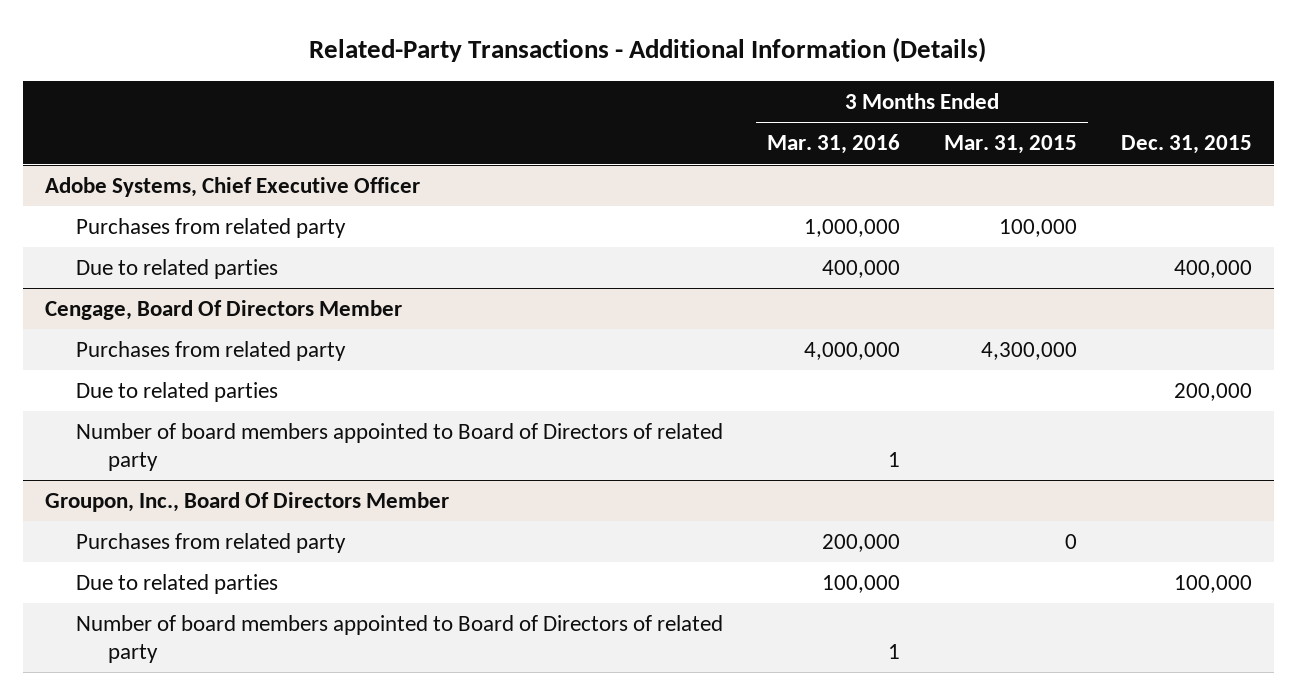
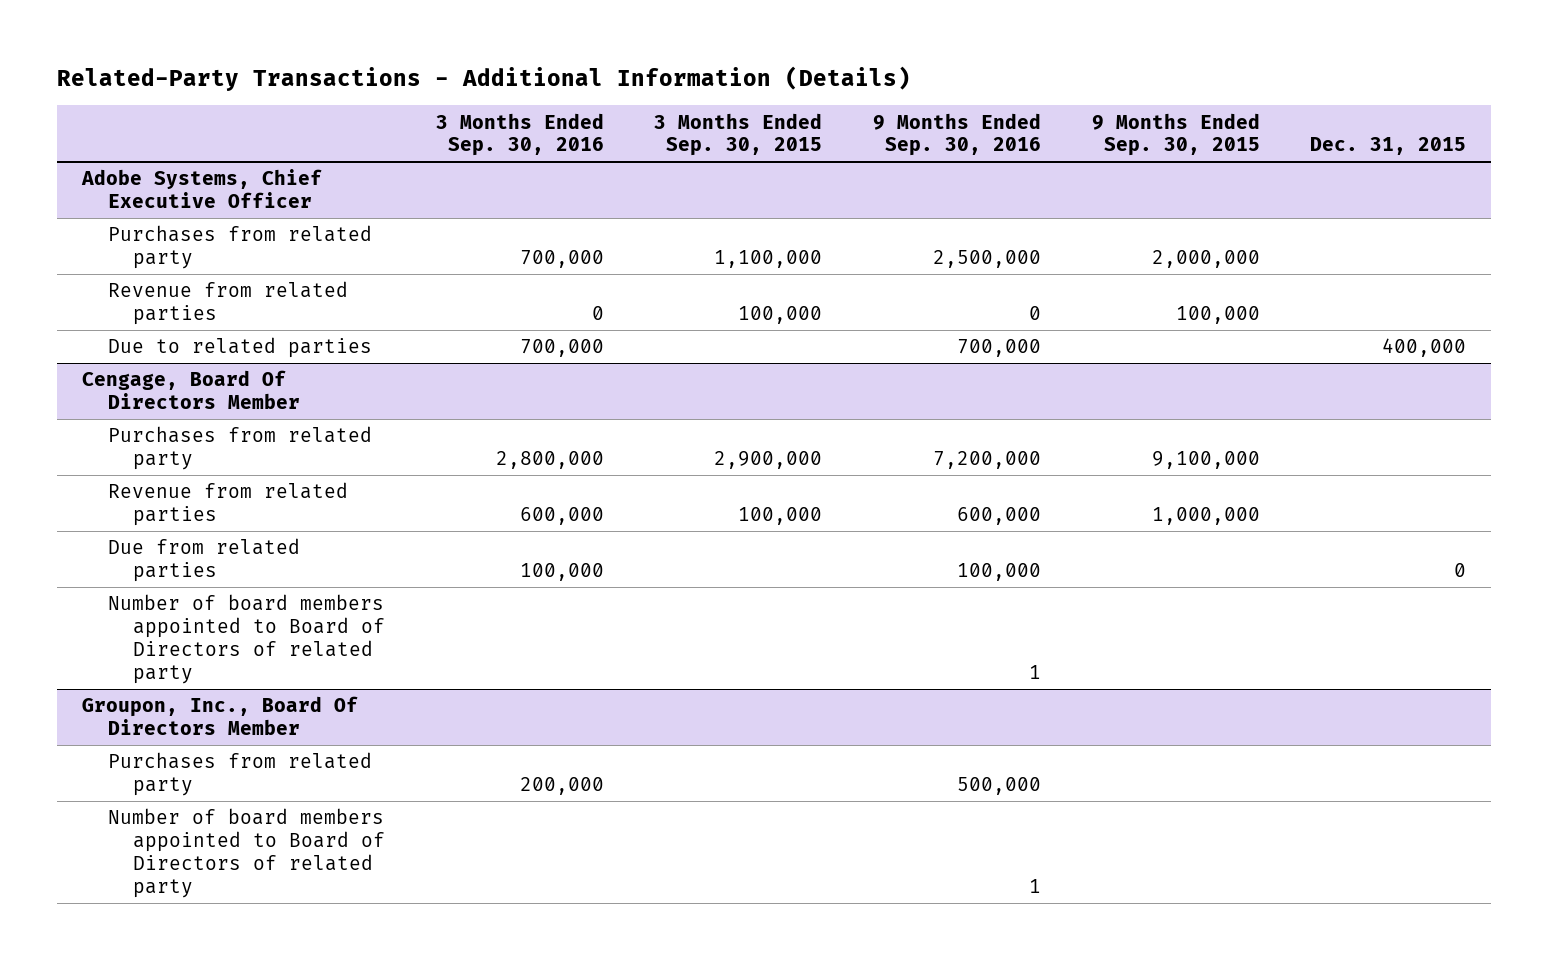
- | 3 Months Ended Mar. 31, 2016 | 3 Months Ended Mar. 31, 2015 | Dec. 31, 2015
+ | 3 Months Ended Sep. 30, 2016 | 3 Months Ended Sep. 30, 2015 | 9 Months Ended Sep. 30, 2016 | 9 Months Ended Sep. 30, 2015 | Dec. 31, 2015
@ Adobe Systems, Chief Executive Officer
+ Revenue from related parties | 0 | 100,000 | 0 | 100,000 |
@ Cengage, Board Of Directors Member
- Due to related parties | | | 200,000
+ Revenue from related parties | 600,000 | 100,000 | 600,000 | 1,000,000 |
+ Due from related parties | 100,000 | | 100,000 | | 0
@ Groupon, Inc., Board Of Directors Member
- Due to related parties | 100,000 | | 100,000

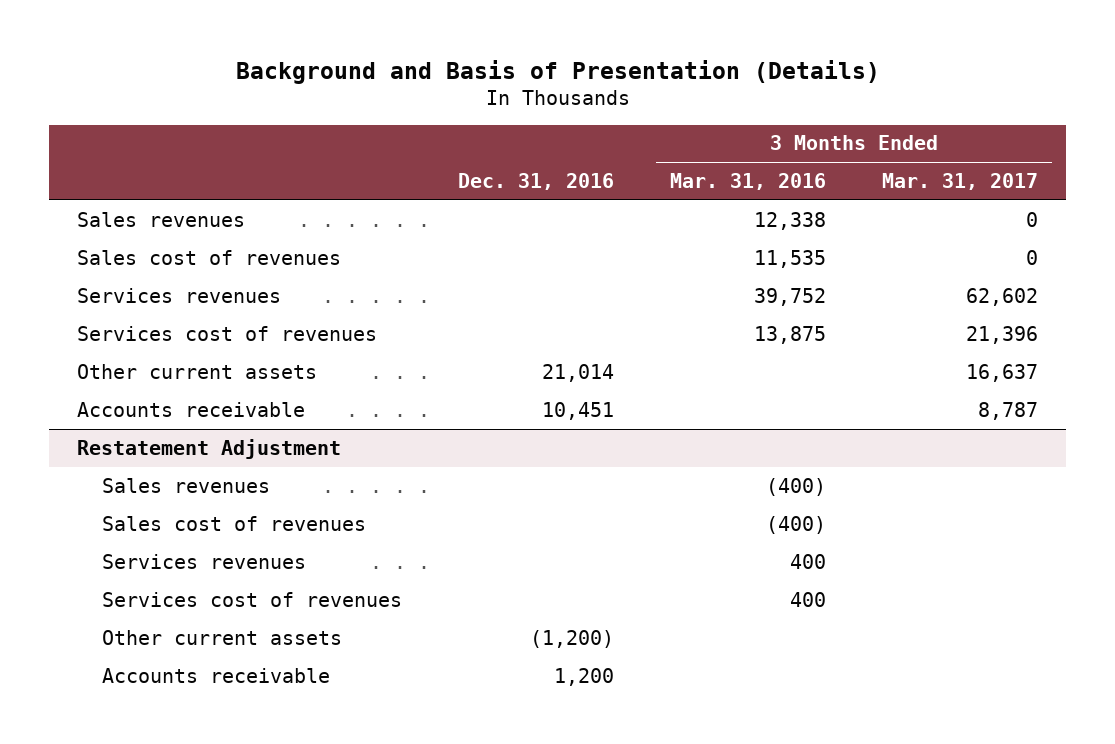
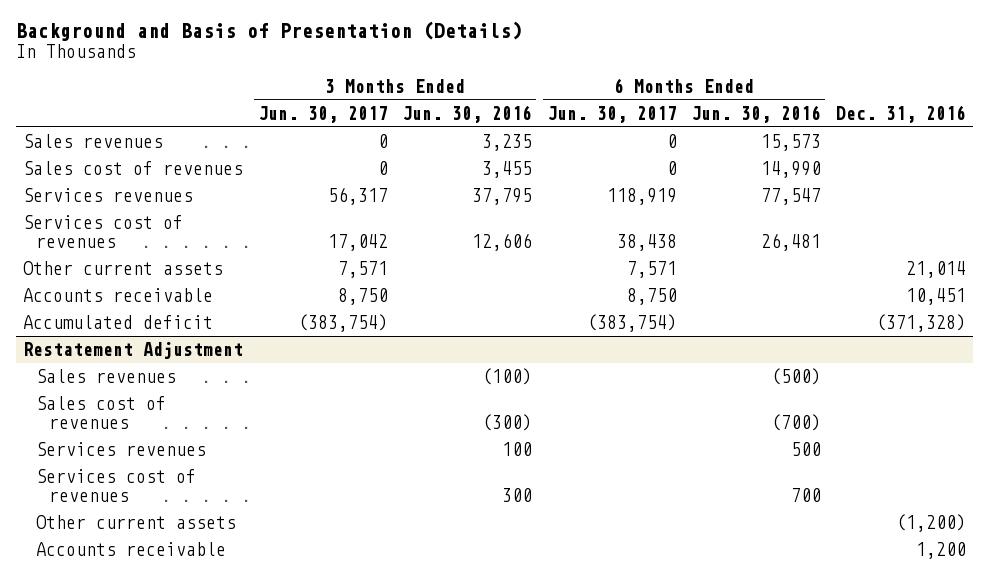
- | Dec. 31, 2016 | 3 Months Ended Mar. 31, 2016 | 3 Months Ended Mar. 31, 2017
+ | 3 Months Ended Jun. 30, 2017 | 3 Months Ended Jun. 30, 2016 | 6 Months Ended Jun. 30, 2017 | 6 Months Ended Jun. 30, 2016 | Dec. 31, 2016
+ Accumulated deficit | (383,754) | | (383,754) | | (371,328)

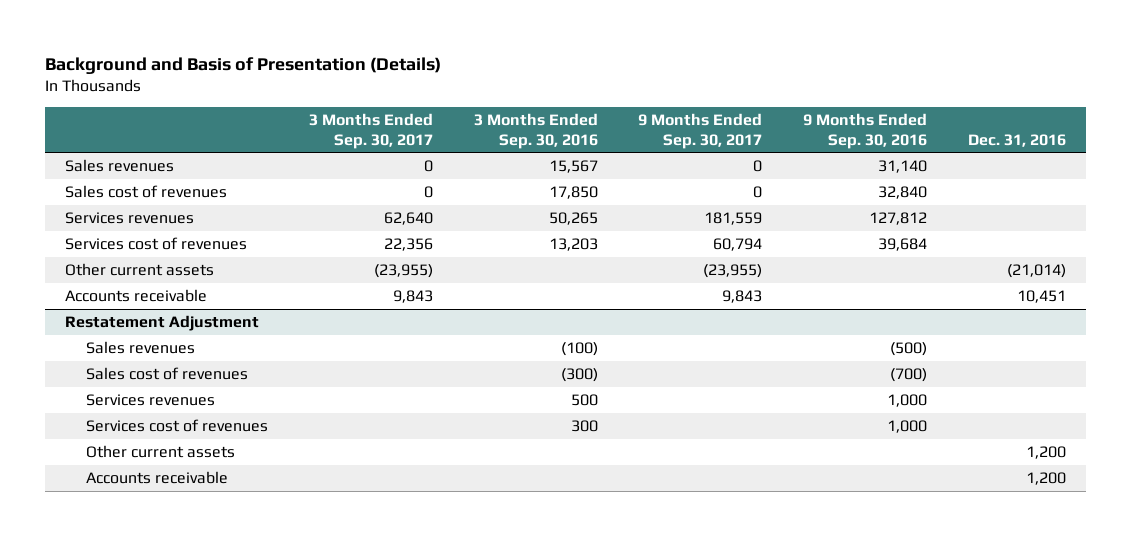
- | 3 Months Ended Jun. 30, 2017 | 3 Months Ended Jun. 30, 2016 | 6 Months Ended Jun. 30, 2017 | 6 Months Ended Jun. 30, 2016 | Dec. 31, 2016
+ | 3 Months Ended Sep. 30, 2017 | 3 Months Ended Sep. 30, 2016 | 9 Months Ended Sep. 30, 2017 | 9 Months Ended Sep. 30, 2016 | Dec. 31, 2016
- Other current assets | 7,571 | | 7,571 | | 21,014
+ Other current assets | (23,955) | | (23,955) | | (21,014)
- Accumulated deficit | (383,754) | | (383,754) | | (371,328)
@ Restatement Adjustment
- Other current assets | | | | | (1,200)
+ Other current assets | | | | | 1,200

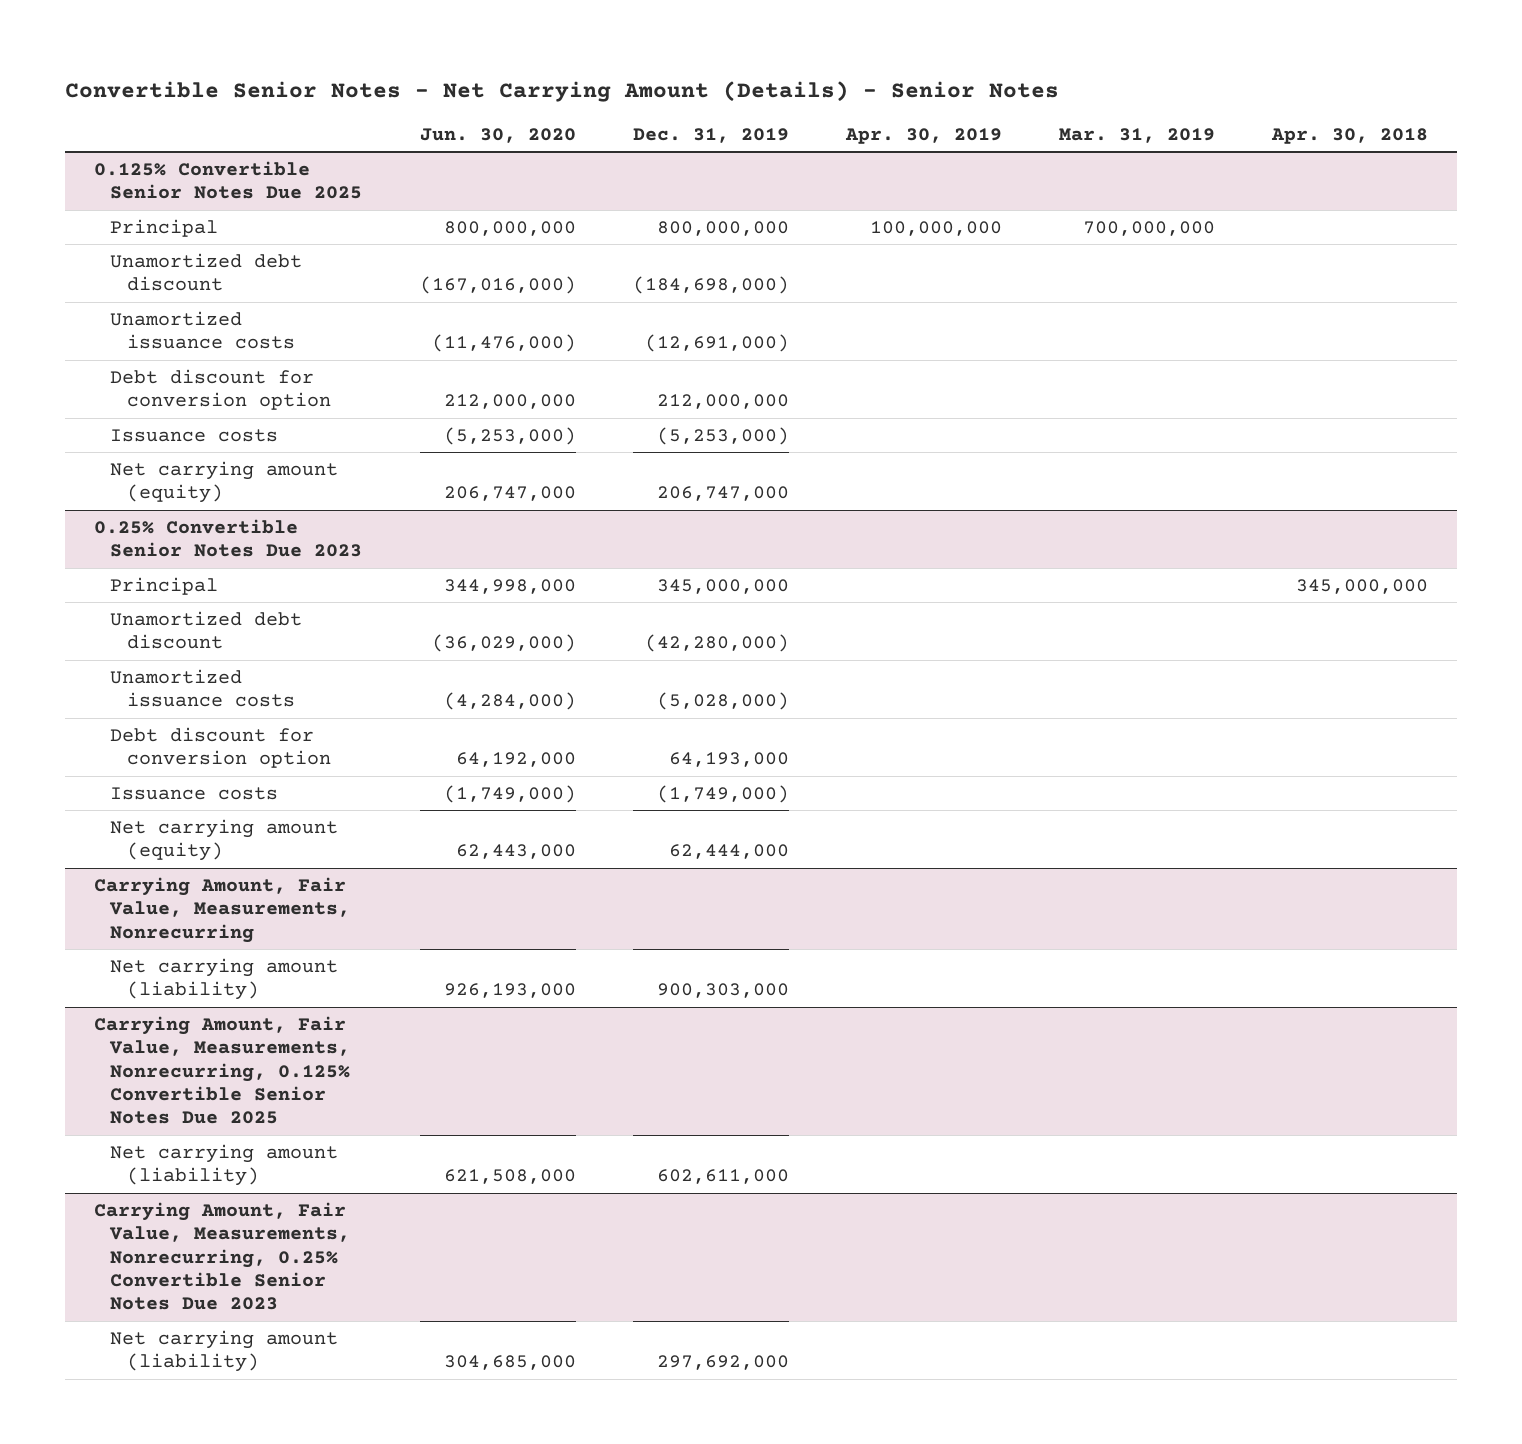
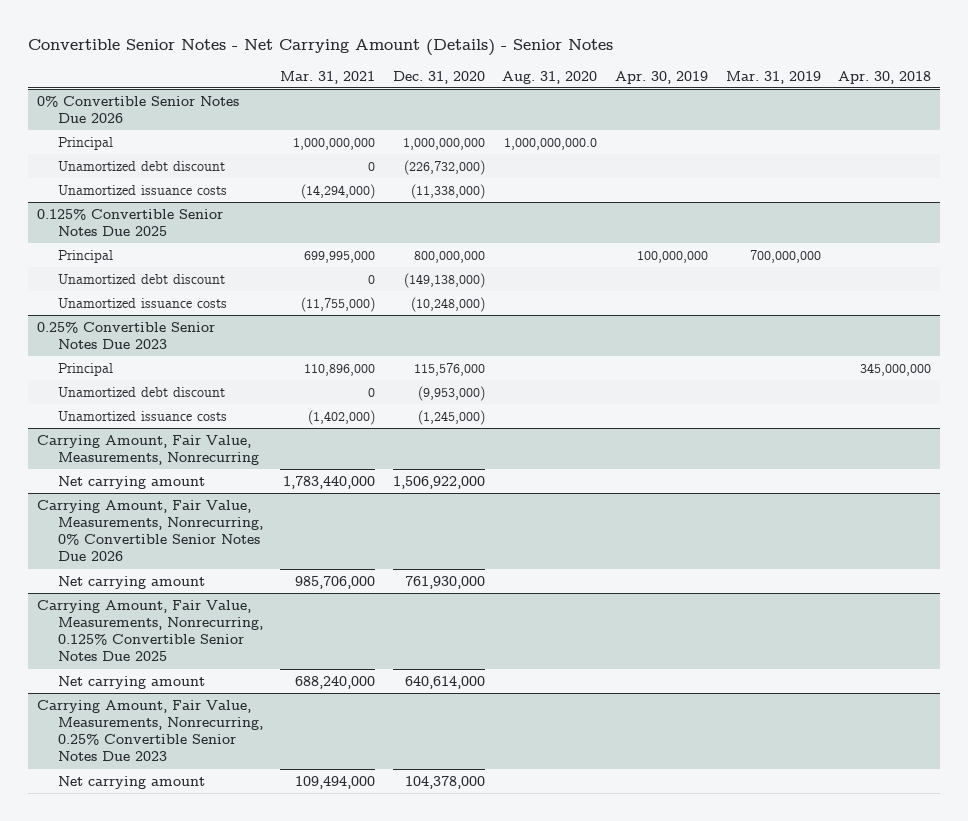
- | Jun. 30, 2020 | Dec. 31, 2019 | Apr. 30, 2019 | Mar. 31, 2019 | Apr. 30, 2018
+ | Mar. 31, 2021 | Dec. 31, 2020 | Aug. 31, 2020 | Apr. 30, 2019 | Mar. 31, 2019 | Apr. 30, 2018
+ 0% Convertible Senior Notes Due 2026
+ Principal | 1,000,000,000 | 1,000,000,000 | 1,000,000,000.0 | | |
+ Unamortized debt discount | 0 | (226,732,000) | | | |
+ Unamortized issuance costs | (14,294,000) | (11,338,000) | | | |
@ 0.125% Convertible Senior Notes Due 2025
- Debt discount for conversion option | 212,000,000 | 212,000,000 | | |
- Issuance costs | (5,253,000) | (5,253,000) | | |
- Net carrying amount (equity) | 206,747,000 | 206,747,000 | | |
@ 0.25% Convertible Senior Notes Due 2023
- Debt discount for conversion option | 64,192,000 | 64,193,000 | | |
- Issuance costs | (1,749,000) | (1,749,000) | | |
- Net carrying amount (equity) | 62,443,000 | 62,444,000 | | |
@ Carrying Amount, Fair Value, Measurements, Nonrecurring
- Net carrying amount (liability) | 926,193,000 | 900,303,000 | | |
+ Net carrying amount | 1,783,440,000 | 1,506,922,000 | | | |
+ Carrying Amount, Fair Value, Measurements, Nonrecurring, 0% Convertible Senior Notes Due 2026
+ Net carrying amount | 985,706,000 | 761,930,000 | | | |
@ Carrying Amount, Fair Value, Measurements, Nonrecurring, 0.125% Convertible Senior Notes Due 2025
- Net carrying amount (liability) | 621,508,000 | 602,611,000 | | |
+ Net carrying amount | 688,240,000 | 640,614,000 | | | |
@ Carrying Amount, Fair Value, Measurements, Nonrecurring, 0.25% Convertible Senior Notes Due 2023
- Net carrying amount (liability) | 304,685,000 | 297,692,000 | | |
+ Net carrying amount | 109,494,000 | 104,378,000 | | | |

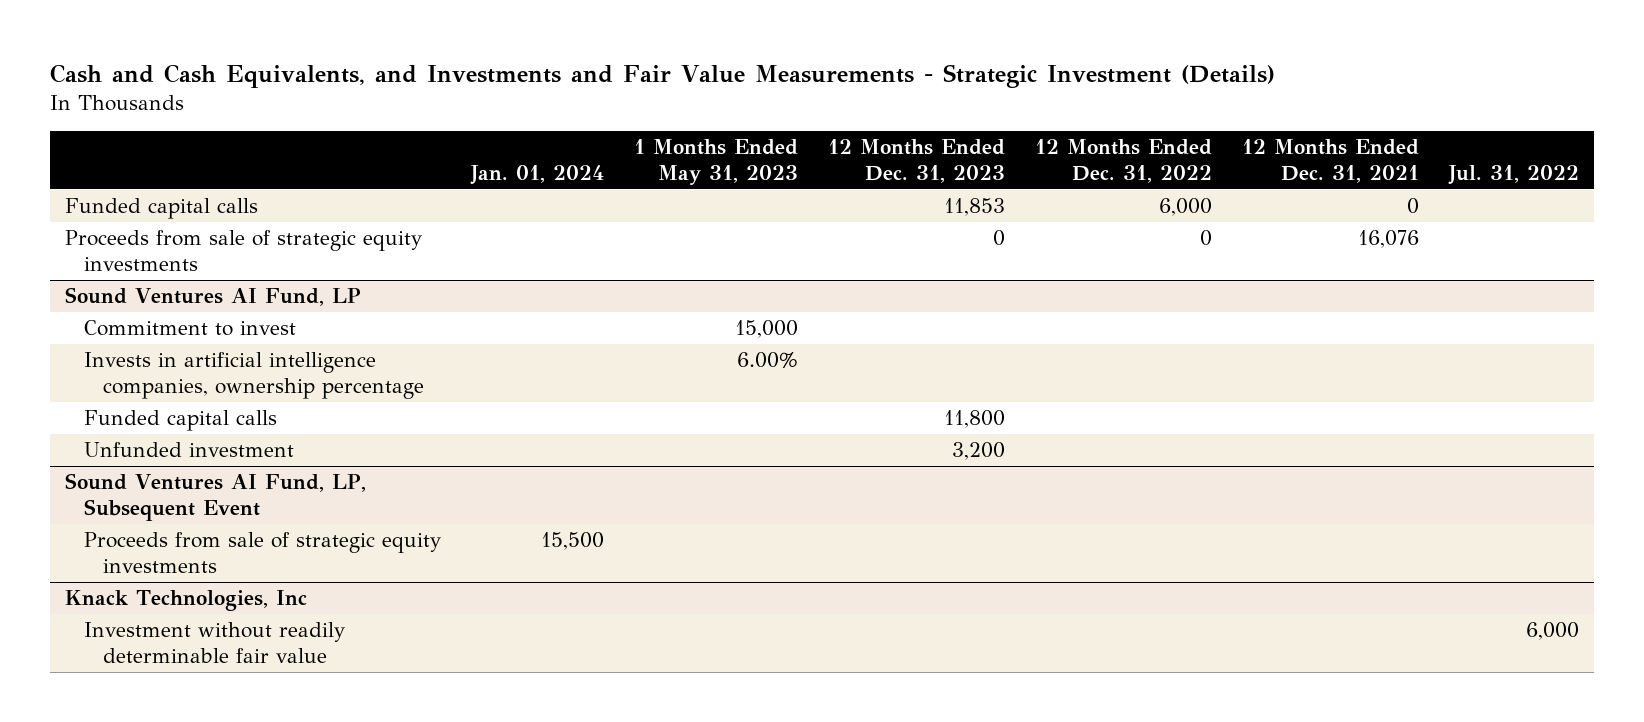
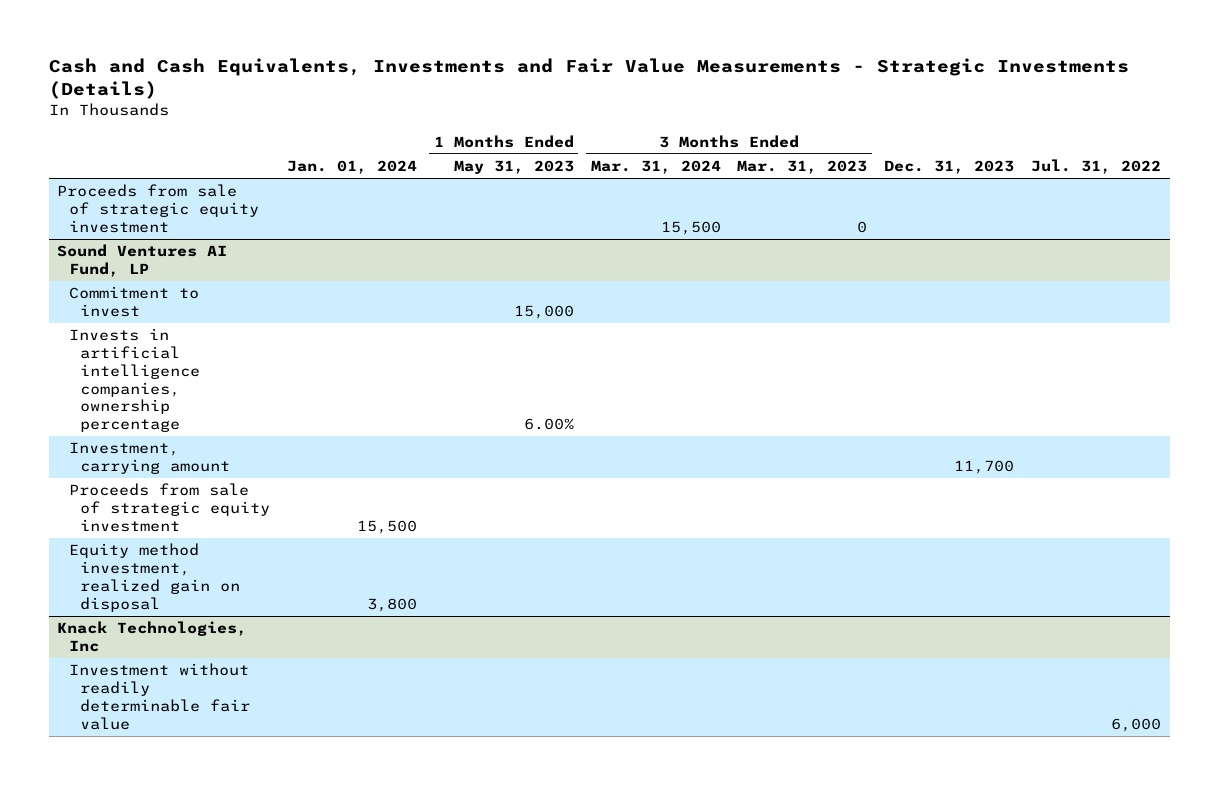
- Cash and Cash Equivalents, and Investments and Fair Value Measurements - Strategic Investment (Details)
+ Cash and Cash Equivalents, Investments and Fair Value Measurements - Strategic Investments (Details)
- | Jan. 01, 2024 | 1 Months Ended May 31, 2023 | 12 Months Ended Dec. 31, 2023 | 12 Months Ended Dec. 31, 2022 | 12 Months Ended Dec. 31, 2021 | Jul. 31, 2022
+ | Jan. 01, 2024 | 1 Months Ended May 31, 2023 | 3 Months Ended Mar. 31, 2024 | 3 Months Ended Mar. 31, 2023 | Dec. 31, 2023 | Jul. 31, 2022
- Funded capital calls | | | 11,853 | 6,000 | 0 |
- Proceeds from sale of strategic equity investments | | | 0 | 0 | 16,076 |
+ Proceeds from sale of strategic equity investment | | | 15,500 | 0 | |
@ Sound Ventures AI Fund, LP
- Funded capital calls | | | 11,800 | | |
- Unfunded investment | | | 3,200 | | |
- Sound Ventures AI Fund, LP, Subsequent Event
- Proceeds from sale of strategic equity investments | 15,500 | | | | |
@ Sound Ventures AI Fund, LP
+ Investment, carrying amount | | | | | 11,700 |
+ Proceeds from sale of strategic equity investment | 15,500 | | | | |
+ Equity method investment, realized gain on disposal | 3,800 | | | | |

